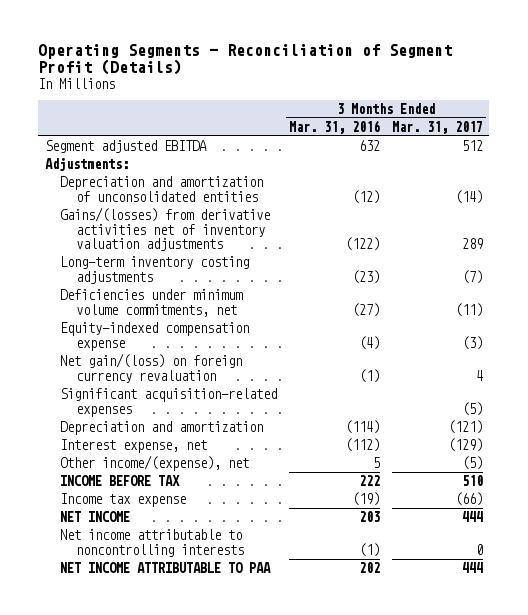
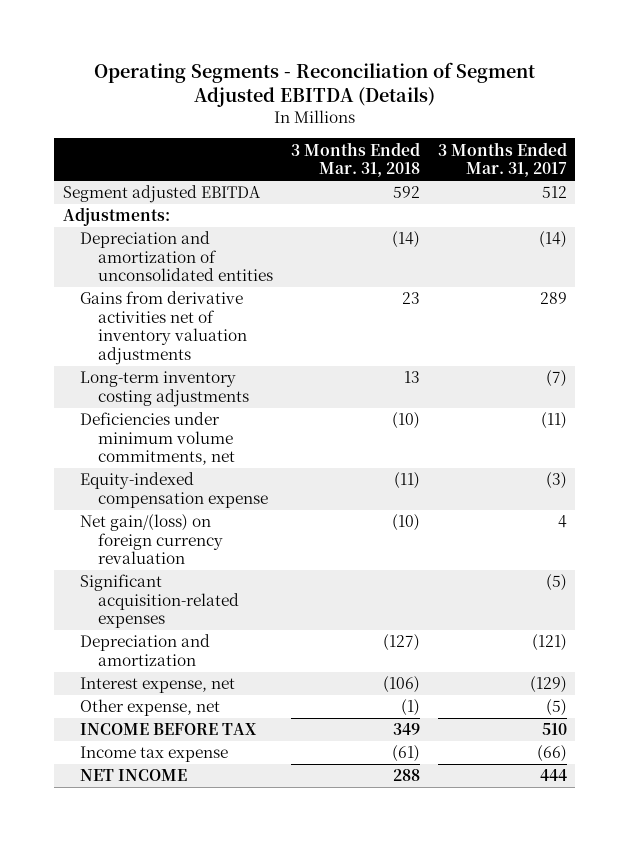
- Operating Segments - Reconciliation of Segment Profit (Details)
+ Operating Segments - Reconciliation of Segment Adjusted EBITDA (Details)
- | 3 Months Ended Mar. 31, 2016 | 3 Months Ended Mar. 31, 2017
+ | 3 Months Ended Mar. 31, 2018 | 3 Months Ended Mar. 31, 2017
- Gains/(losses) from derivative activities net of inventory valuation adjustments | (122) | 289
+ Gains from derivative activities net of inventory valuation adjustments | 23 | 289
- Other income/(expense), net | 5 | (5)
+ Other expense, net | (1) | (5)
- Net income attributable to noncontrolling interests | (1) | 0
- NET INCOME ATTRIBUTABLE TO PAA | 202 | 444

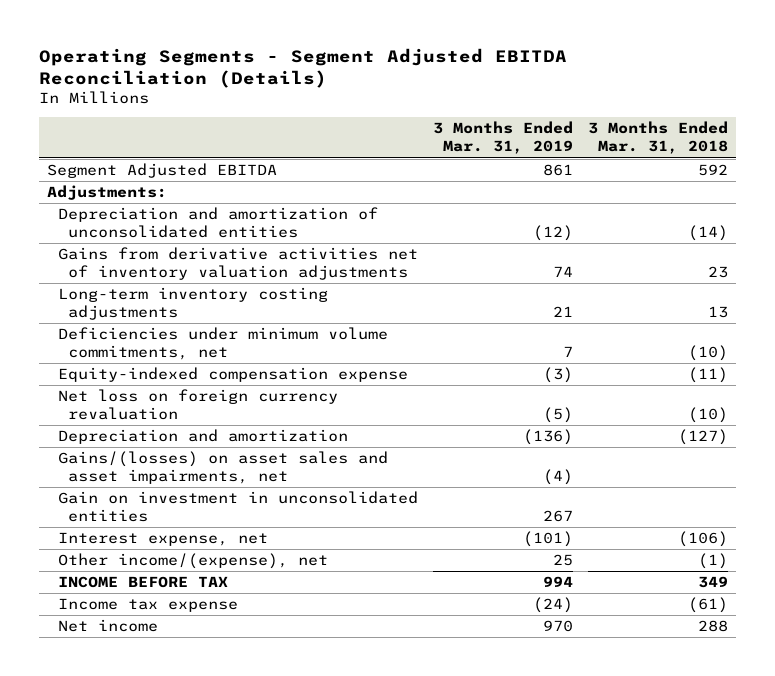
- Operating Segments - Reconciliation of Segment Adjusted EBITDA (Details)
+ Operating Segments - Segment Adjusted EBITDA Reconciliation (Details)
- | 3 Months Ended Mar. 31, 2018 | 3 Months Ended Mar. 31, 2017
+ | 3 Months Ended Mar. 31, 2019 | 3 Months Ended Mar. 31, 2018
- Segment adjusted EBITDA | 592 | 512
+ Segment Adjusted EBITDA | 861 | 592
- Net gain/(loss) on foreign currency revaluation | (10) | 4
- Significant acquisition-related expenses | | (5)
+ Net loss on foreign currency revaluation | (5) | (10)
+ Gains/(losses) on asset sales and asset impairments, net | (4) |
+ Gain on investment in unconsolidated entities | 267 |
- Other expense, net | (1) | (5)
+ Other income/(expense), net | 25 | (1)
- NET INCOME | 288 | 444
+ Net income | 970 | 288

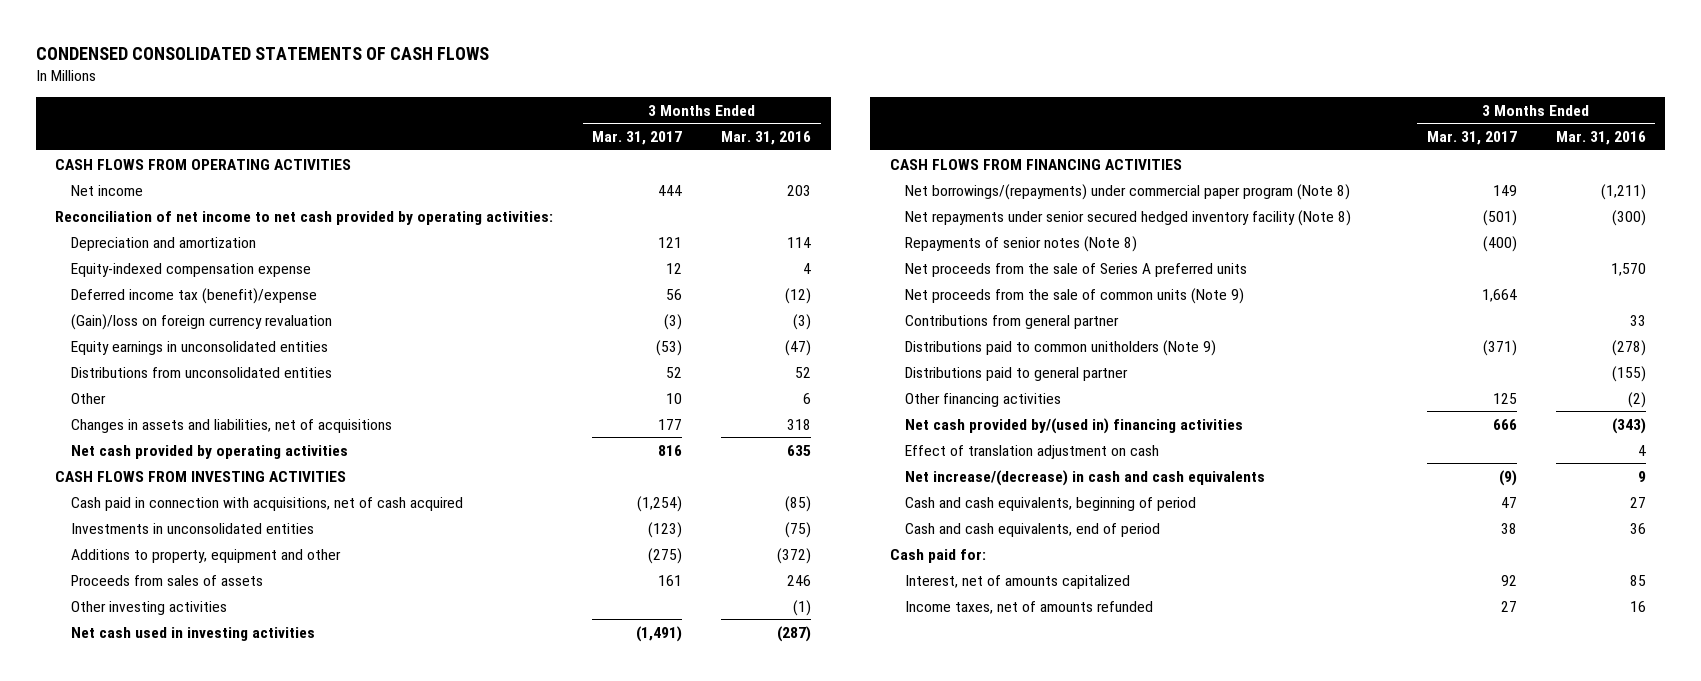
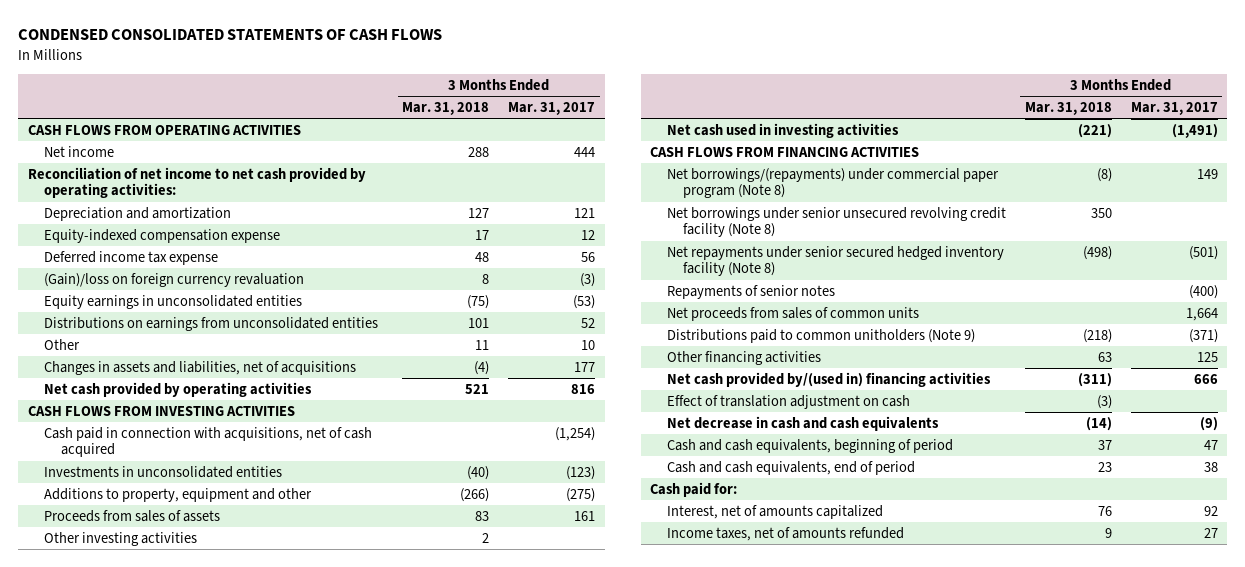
- | 3 Months Ended Mar. 31, 2017 | 3 Months Ended Mar. 31, 2016
+ | 3 Months Ended Mar. 31, 2018 | 3 Months Ended Mar. 31, 2017
- Deferred income tax (benefit)/expense | 56 | (12)
+ Deferred income tax expense | 48 | 56
- Distributions from unconsolidated entities | 52 | 52
+ Distributions on earnings from unconsolidated entities | 101 | 52
+ Net borrowings under senior unsecured revolving credit facility (Note 8) | 350 |
- Repayments of senior notes (Note 8) | (400) |
- Net proceeds from the sale of Series A preferred units | | 1,570
- Net proceeds from the sale of common units (Note 9) | 1,664 |
- Contributions from general partner | | 33
+ Repayments of senior notes | | (400)
+ Net proceeds from sales of common units | | 1,664
- Distributions paid to general partner | | (155)
- Net increase/(decrease) in cash and cash equivalents | (9) | 9
+ Net decrease in cash and cash equivalents | (14) | (9)

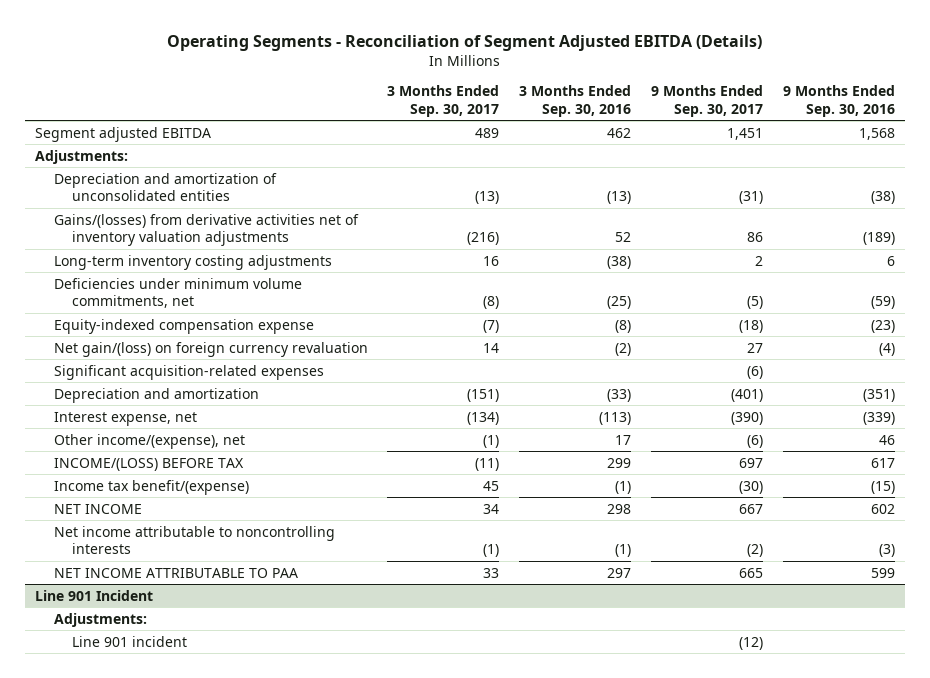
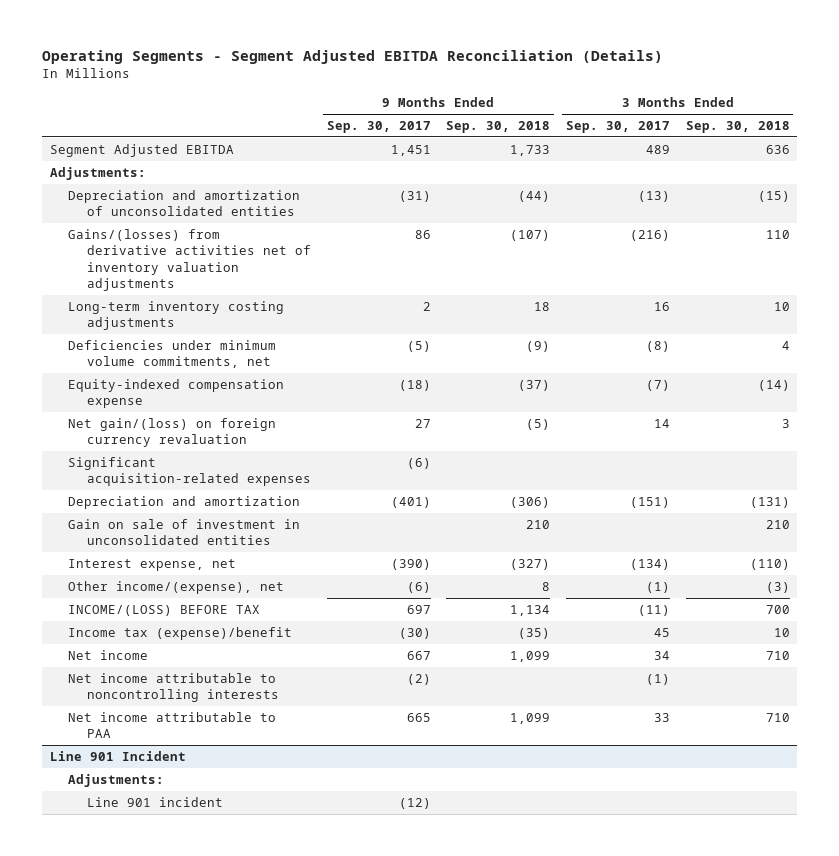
- Operating Segments - Reconciliation of Segment Adjusted EBITDA (Details)
+ Operating Segments - Segment Adjusted EBITDA Reconciliation (Details)
- | 3 Months Ended Sep. 30, 2017 | 3 Months Ended Sep. 30, 2016 | 9 Months Ended Sep. 30, 2017 | 9 Months Ended Sep. 30, 2016
+ | 9 Months Ended Sep. 30, 2017 | 9 Months Ended Sep. 30, 2018 | 3 Months Ended Sep. 30, 2017 | 3 Months Ended Sep. 30, 2018
- Segment adjusted EBITDA | 489 | 462 | 1,451 | 1,568
+ Segment Adjusted EBITDA | 1,451 | 1,733 | 489 | 636
+ Gain on sale of investment in unconsolidated entities | | 210 | | 210
- Income tax benefit/(expense) | 45 | (1) | (30) | (15)
- NET INCOME | 34 | 298 | 667 | 602
+ Income tax (expense)/benefit | (30) | (35) | 45 | 10
+ Net income | 667 | 1,099 | 34 | 710
- NET INCOME ATTRIBUTABLE TO PAA | 33 | 297 | 665 | 599
+ Net income attributable to PAA | 665 | 1,099 | 33 | 710

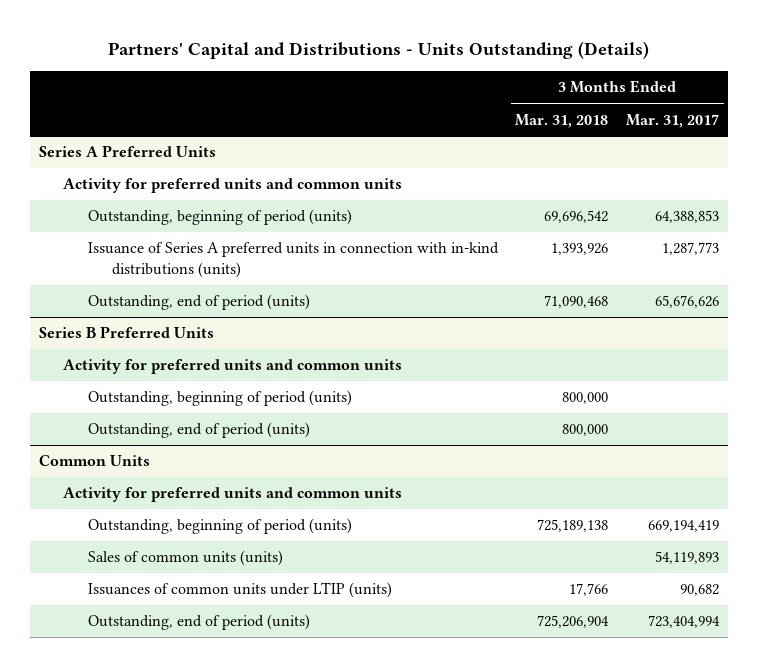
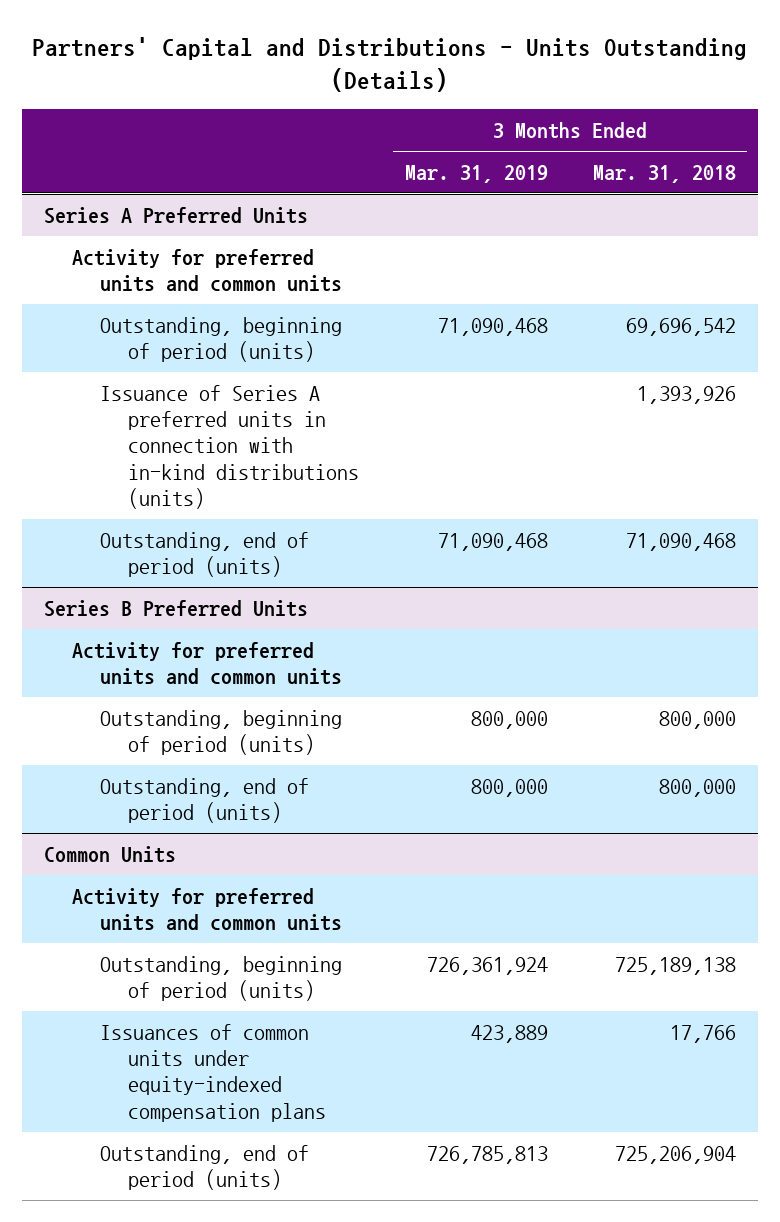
- | 3 Months Ended Mar. 31, 2018 | 3 Months Ended Mar. 31, 2017
+ | 3 Months Ended Mar. 31, 2019 | 3 Months Ended Mar. 31, 2018
@ Common Units
- Sales of common units (units) | | 54,119,893
- Issuances of common units under LTIP (units) | 17,766 | 90,682
+ Issuances of common units under equity-indexed compensation plans | 423,889 | 17,766

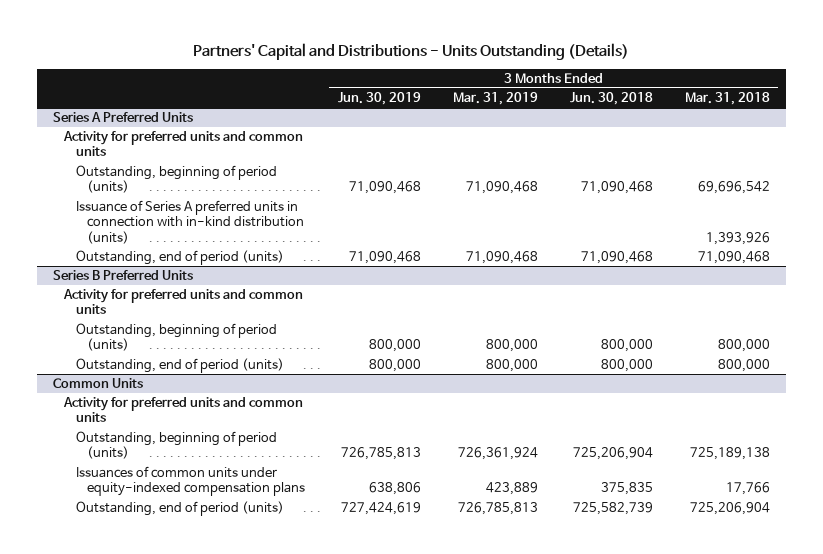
- | 3 Months Ended Mar. 31, 2019 | 3 Months Ended Mar. 31, 2018
+ | 3 Months Ended Jun. 30, 2019 | 3 Months Ended Mar. 31, 2019 | 3 Months Ended Jun. 30, 2018 | 3 Months Ended Mar. 31, 2018
@ Series A Preferred Units
- Issuance of Series A preferred units in connection with in-kind distributions (units) | | 1,393,926
+ Issuance of Series A preferred units in connection with in-kind distribution (units) | | | | 1,393,926

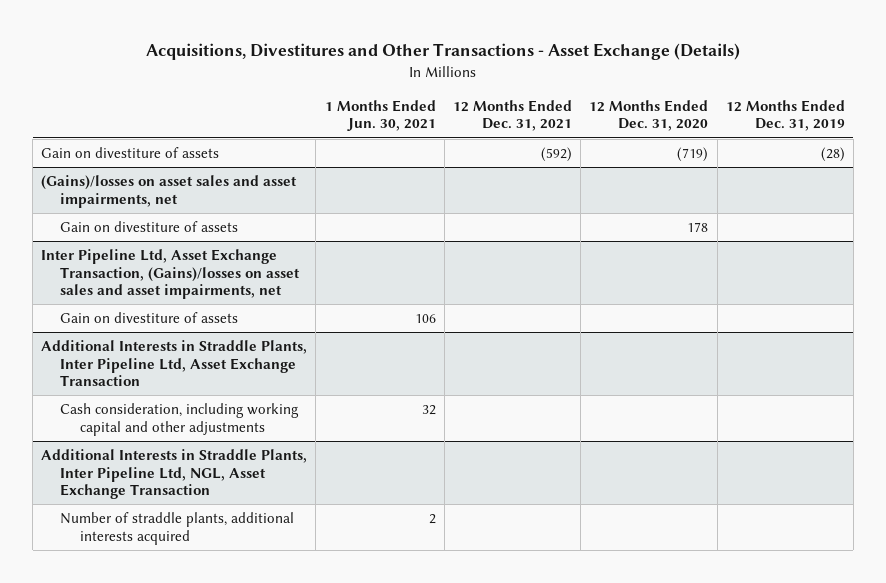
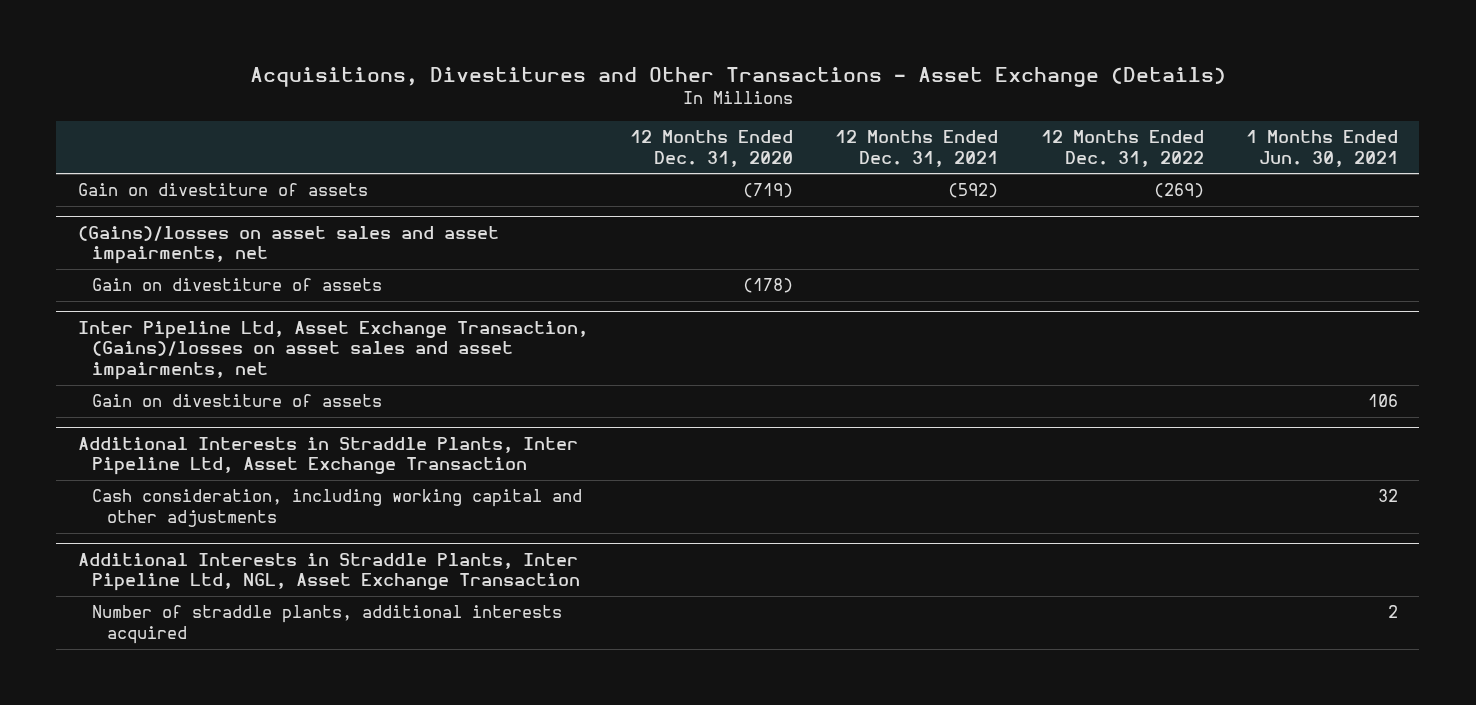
- | 1 Months Ended Jun. 30, 2021 | 12 Months Ended Dec. 31, 2021 | 12 Months Ended Dec. 31, 2020 | 12 Months Ended Dec. 31, 2019
+ | 12 Months Ended Dec. 31, 2020 | 12 Months Ended Dec. 31, 2021 | 12 Months Ended Dec. 31, 2022 | 1 Months Ended Jun. 30, 2021
@ (Gains)/losses on asset sales and asset impairments, net
- Gain on divestiture of assets | | | 178 |
+ Gain on divestiture of assets | (178) | | |

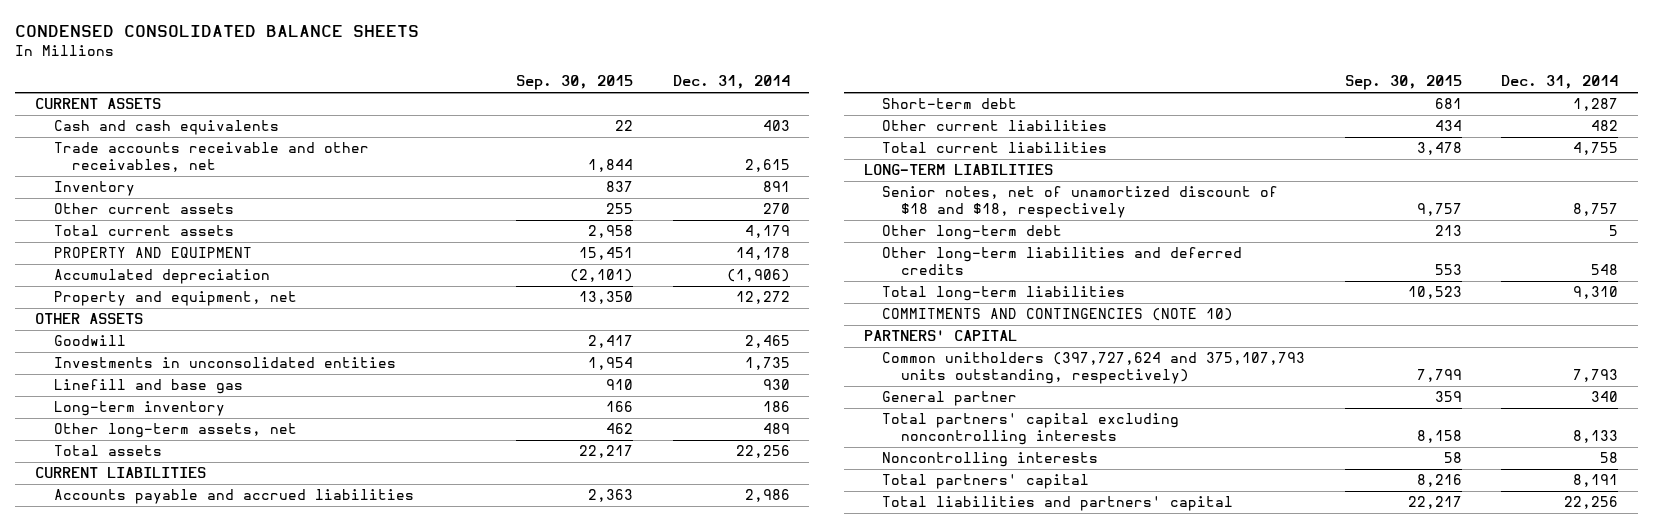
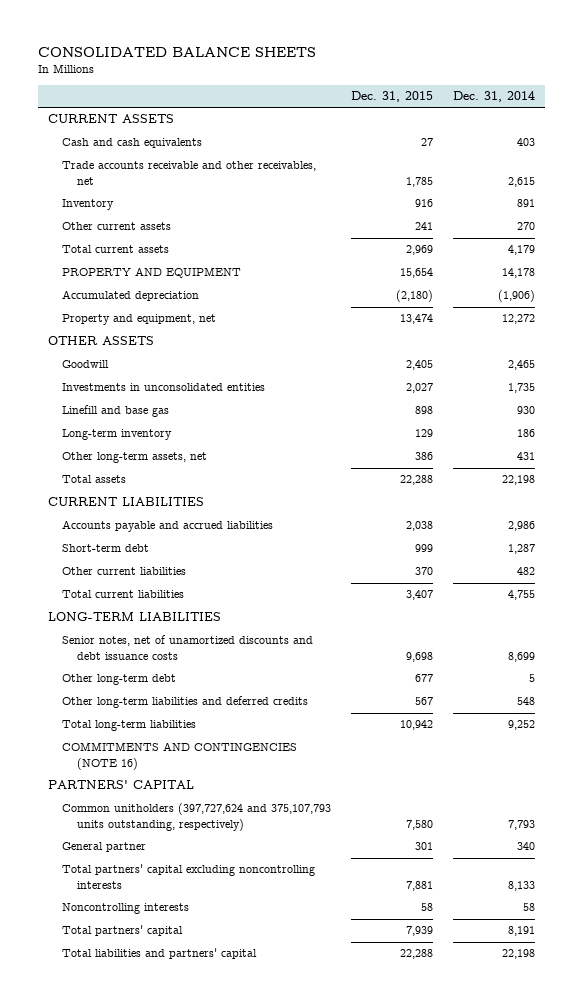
- CONDENSED CONSOLIDATED BALANCE SHEETS
+ CONSOLIDATED BALANCE SHEETS
- | Sep. 30, 2015 | Dec. 31, 2014
+ | Dec. 31, 2015 | Dec. 31, 2014
- Other long-term assets, net | 462 | 489
- Total assets | 22,217 | 22,256
+ Other long-term assets, net | 386 | 431
+ Total assets | 22,288 | 22,198
- Senior notes, net of unamortized discount of $18 and $18, respectively | 9,757 | 8,757
+ Senior notes, net of unamortized discounts and debt issuance costs | 9,698 | 8,699
- Total long-term liabilities | 10,523 | 9,310
- COMMITMENTS AND CONTINGENCIES (NOTE 10)
+ Total long-term liabilities | 10,942 | 9,252
+ COMMITMENTS AND CONTINGENCIES (NOTE 16)
- Total liabilities and partners' capital | 22,217 | 22,256
+ Total liabilities and partners' capital | 22,288 | 22,198

